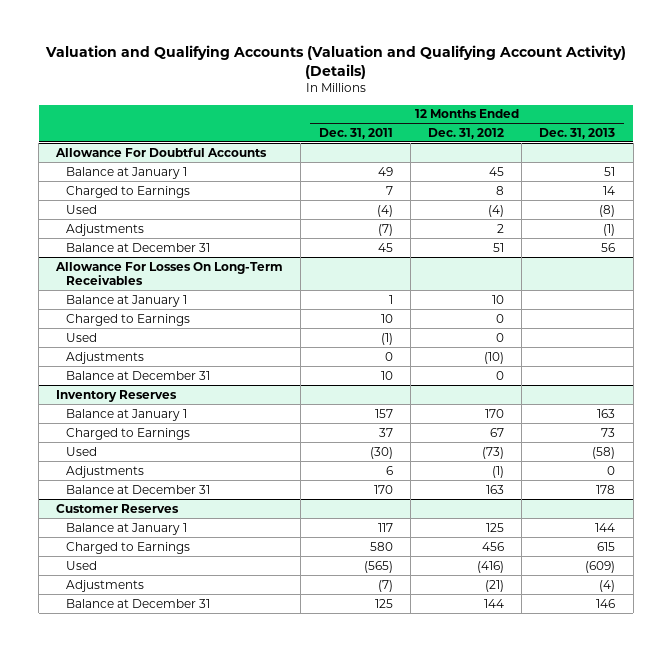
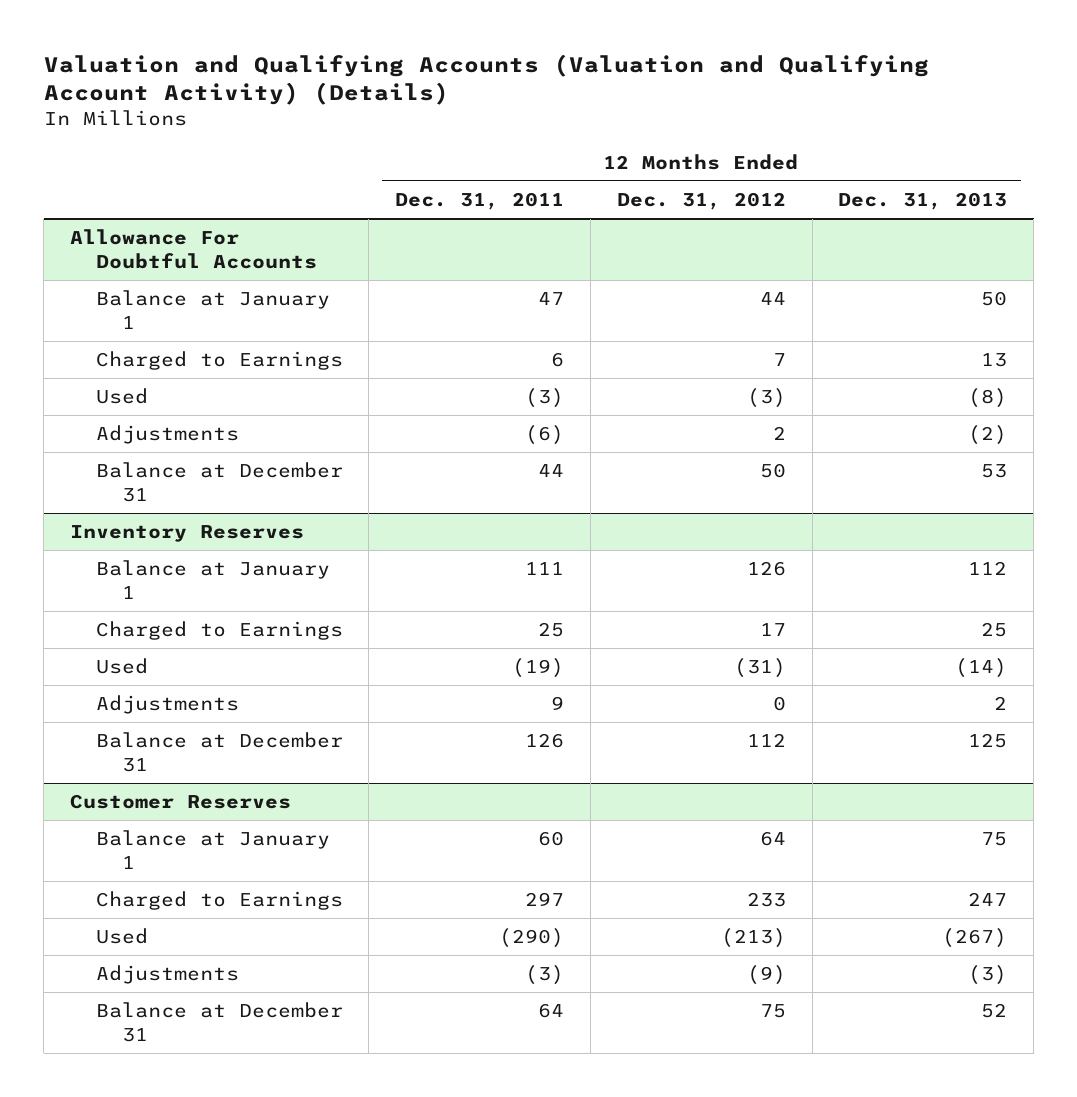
@ Allowance For Doubtful Accounts
- Balance at January 1 | 49 | 45 | 51
- Charged to Earnings | 7 | 8 | 14
- Used | (4) | (4) | (8)
- Adjustments | (7) | 2 | (1)
- Balance at December 31 | 45 | 51 | 56
- Allowance For Losses On Long-Term Receivables
- Balance at January 1 | 1 | 10 |
- Charged to Earnings | 10 | 0 |
- Used | (1) | 0 |
- Adjustments | 0 | (10) |
- Balance at December 31 | 10 | 0 |
@ Allowance For Doubtful Accounts
+ Balance at January 1 | 47 | 44 | 50
+ Charged to Earnings | 6 | 7 | 13
+ Used | (3) | (3) | (8)
+ Adjustments | (6) | 2 | (2)
+ Balance at December 31 | 44 | 50 | 53
@ Inventory Reserves
- Balance at January 1 | 157 | 170 | 163
- Charged to Earnings | 37 | 67 | 73
- Used | (30) | (73) | (58)
- Adjustments | 6 | (1) | 0
- Balance at December 31 | 170 | 163 | 178
+ Balance at January 1 | 111 | 126 | 112
+ Charged to Earnings | 25 | 17 | 25
+ Used | (19) | (31) | (14)
+ Adjustments | 9 | 0 | 2
+ Balance at December 31 | 126 | 112 | 125
@ Customer Reserves
- Balance at January 1 | 117 | 125 | 144
- Charged to Earnings | 580 | 456 | 615
- Used | (565) | (416) | (609)
- Adjustments | (7) | (21) | (4)
- Balance at December 31 | 125 | 144 | 146
+ Balance at January 1 | 60 | 64 | 75
+ Charged to Earnings | 297 | 233 | 247
+ Used | (290) | (213) | (267)
+ Adjustments | (3) | (9) | (3)
+ Balance at December 31 | 64 | 75 | 52

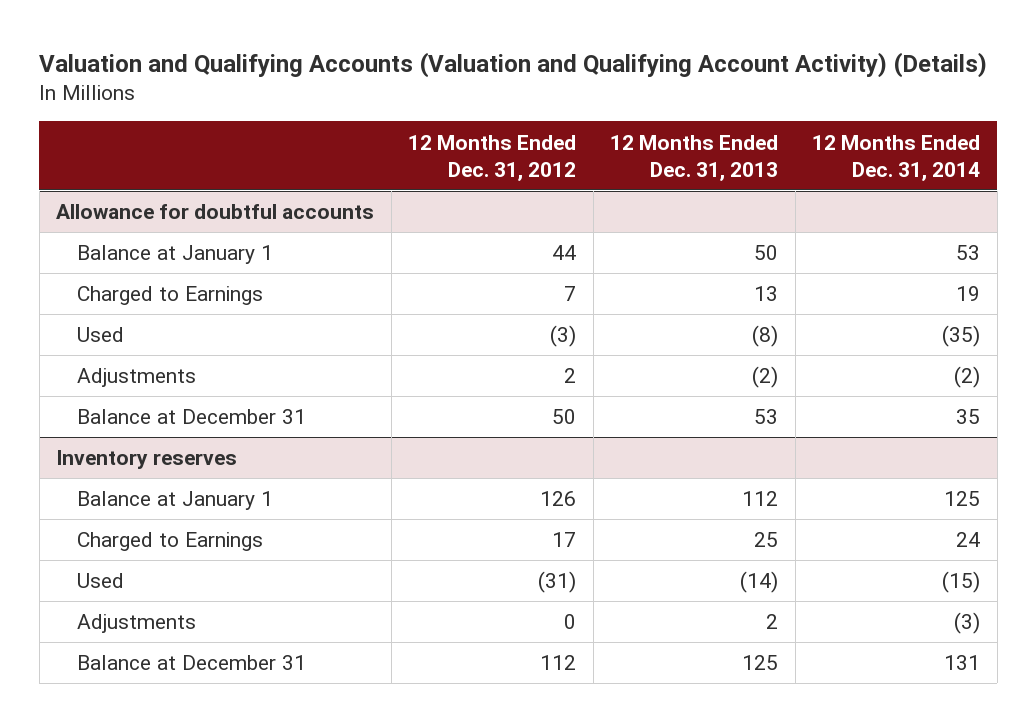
- | 12 Months Ended Dec. 31, 2011 | 12 Months Ended Dec. 31, 2012 | 12 Months Ended Dec. 31, 2013
+ | 12 Months Ended Dec. 31, 2012 | 12 Months Ended Dec. 31, 2013 | 12 Months Ended Dec. 31, 2014
- Allowance For Doubtful Accounts
+ Allowance for doubtful accounts
- Inventory Reserves
+ Inventory reserves
- Customer Reserves
- Balance at January 1 | 60 | 64 | 75
- Charged to Earnings | 297 | 233 | 247
- Used | (290) | (213) | (267)
- Adjustments | (3) | (9) | (3)
- Balance at December 31 | 64 | 75 | 52

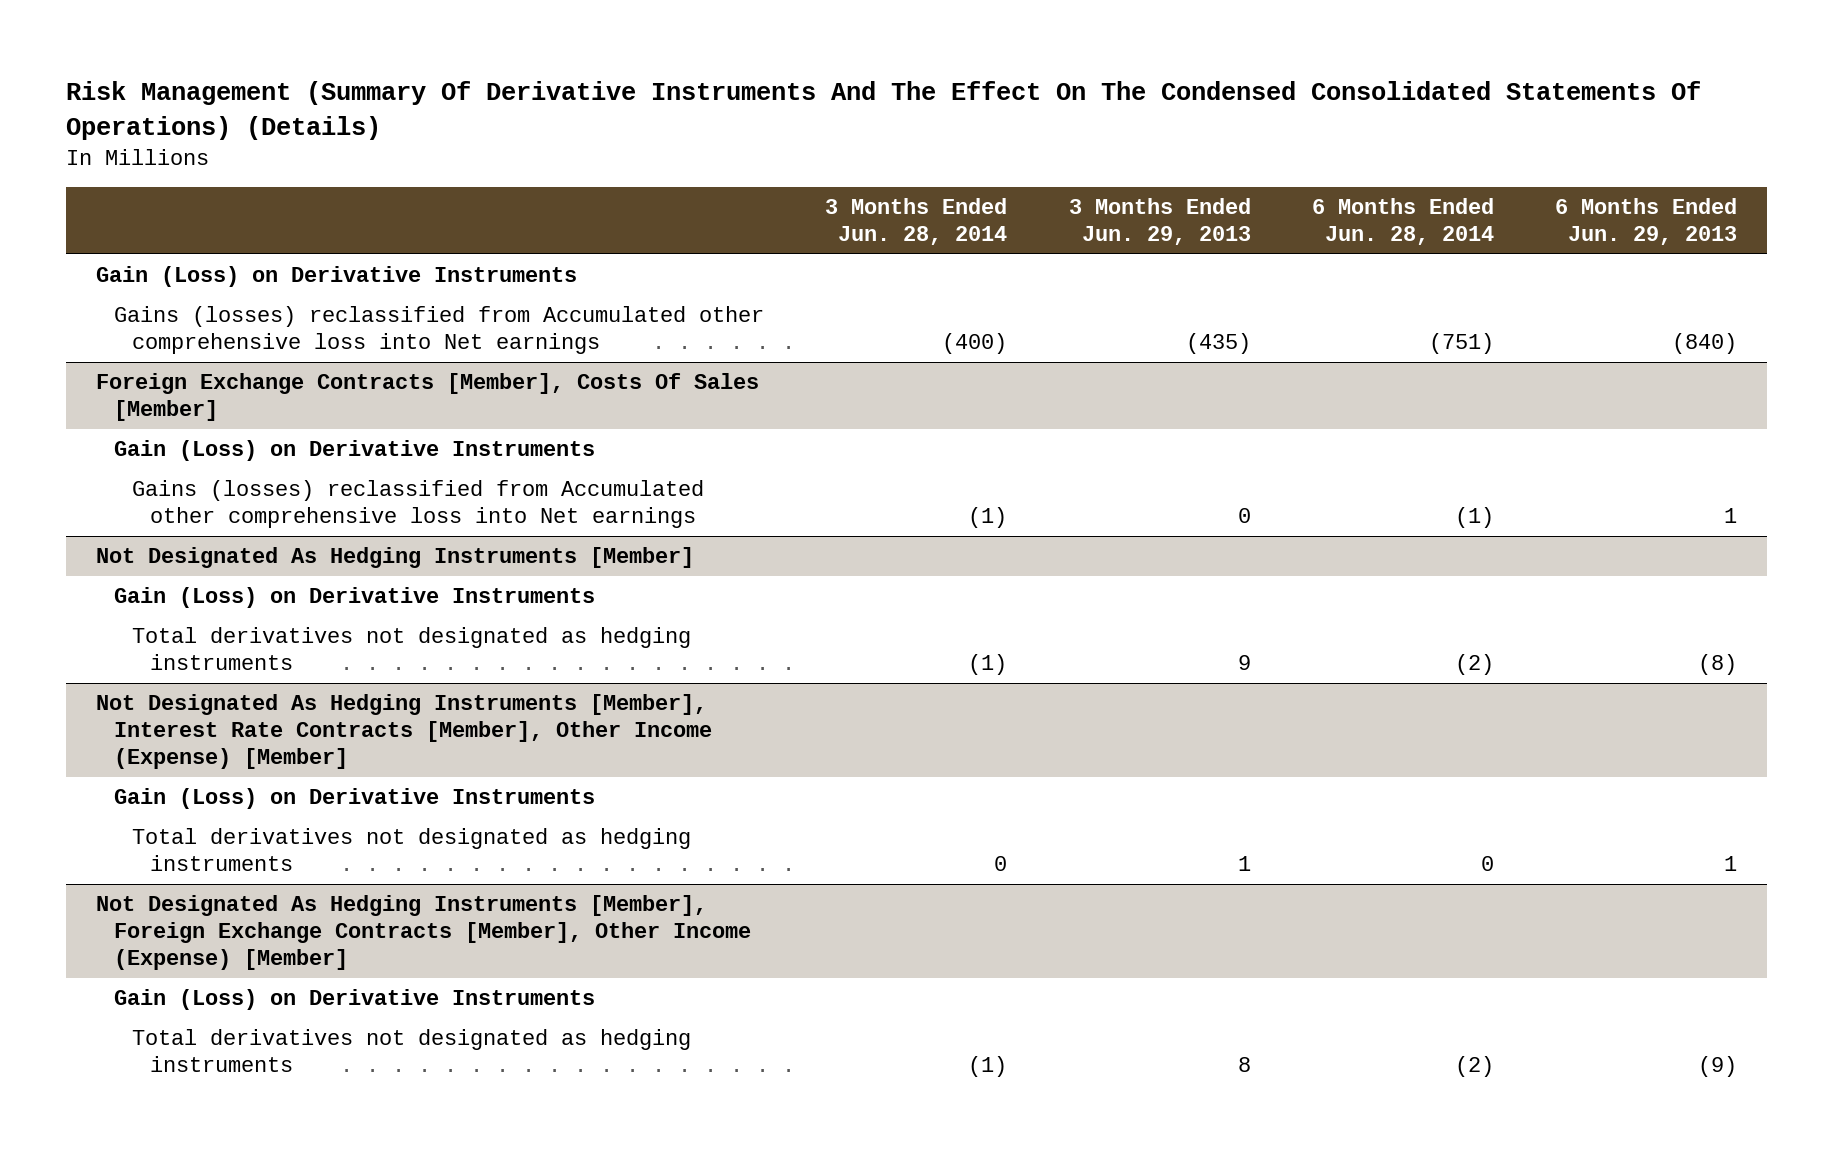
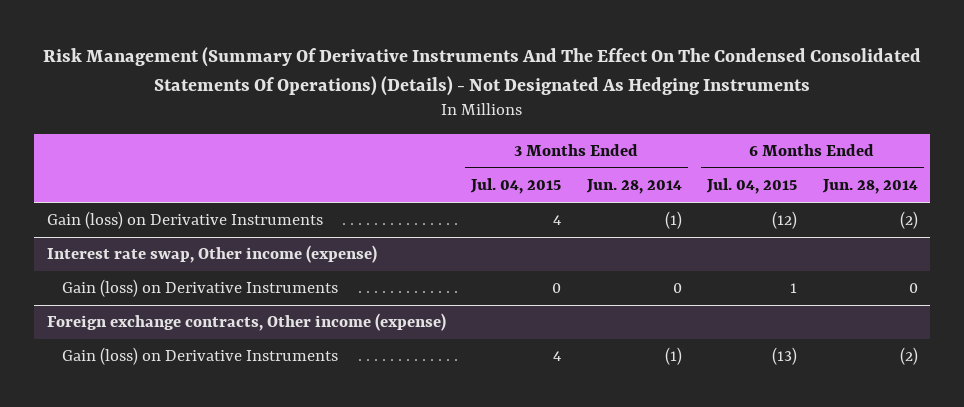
- Risk Management (Summary Of Derivative Instruments And The Effect On The Condensed Consolidated Statements Of Operations) (Details)
+ Risk Management (Summary Of Derivative Instruments And The Effect On The Condensed Consolidated Statements Of Operations) (Details) - Not Designated As Hedging Instruments
- | 3 Months Ended Jun. 28, 2014 | 3 Months Ended Jun. 29, 2013 | 6 Months Ended Jun. 28, 2014 | 6 Months Ended Jun. 29, 2013
+ | 3 Months Ended Jul. 04, 2015 | 3 Months Ended Jun. 28, 2014 | 6 Months Ended Jul. 04, 2015 | 6 Months Ended Jun. 28, 2014
- Gain (Loss) on Derivative Instruments
- Gains (losses) reclassified from Accumulated other comprehensive loss into Net earnings | (400) | (435) | (751) | (840)
- Foreign Exchange Contracts [Member], Costs Of Sales [Member]
- Gain (Loss) on Derivative Instruments
- Gains (losses) reclassified from Accumulated other comprehensive loss into Net earnings | (1) | 0 | (1) | 1
- Not Designated As Hedging Instruments [Member]
- Gain (Loss) on Derivative Instruments
- Total derivatives not designated as hedging instruments | (1) | 9 | (2) | (8)
- Not Designated As Hedging Instruments [Member], Interest Rate Contracts [Member], Other Income (Expense) [Member]
- Gain (Loss) on Derivative Instruments
- Total derivatives not designated as hedging instruments | 0 | 1 | 0 | 1
- Not Designated As Hedging Instruments [Member], Foreign Exchange Contracts [Member], Other Income (Expense) [Member]
- Gain (Loss) on Derivative Instruments
- Total derivatives not designated as hedging instruments | (1) | 8 | (2) | (9)
+ Gain (loss) on Derivative Instruments | 4 | (1) | (12) | (2)
+ Interest rate swap, Other income (expense)
+ Gain (loss) on Derivative Instruments | 0 | 0 | 1 | 0
+ Foreign exchange contracts, Other income (expense)
+ Gain (loss) on Derivative Instruments | 4 | (1) | (13) | (2)

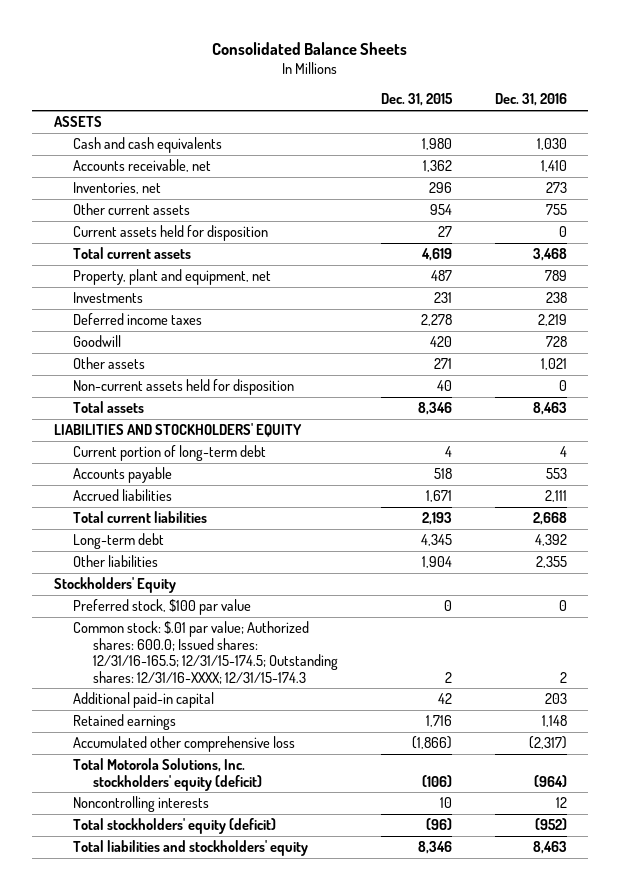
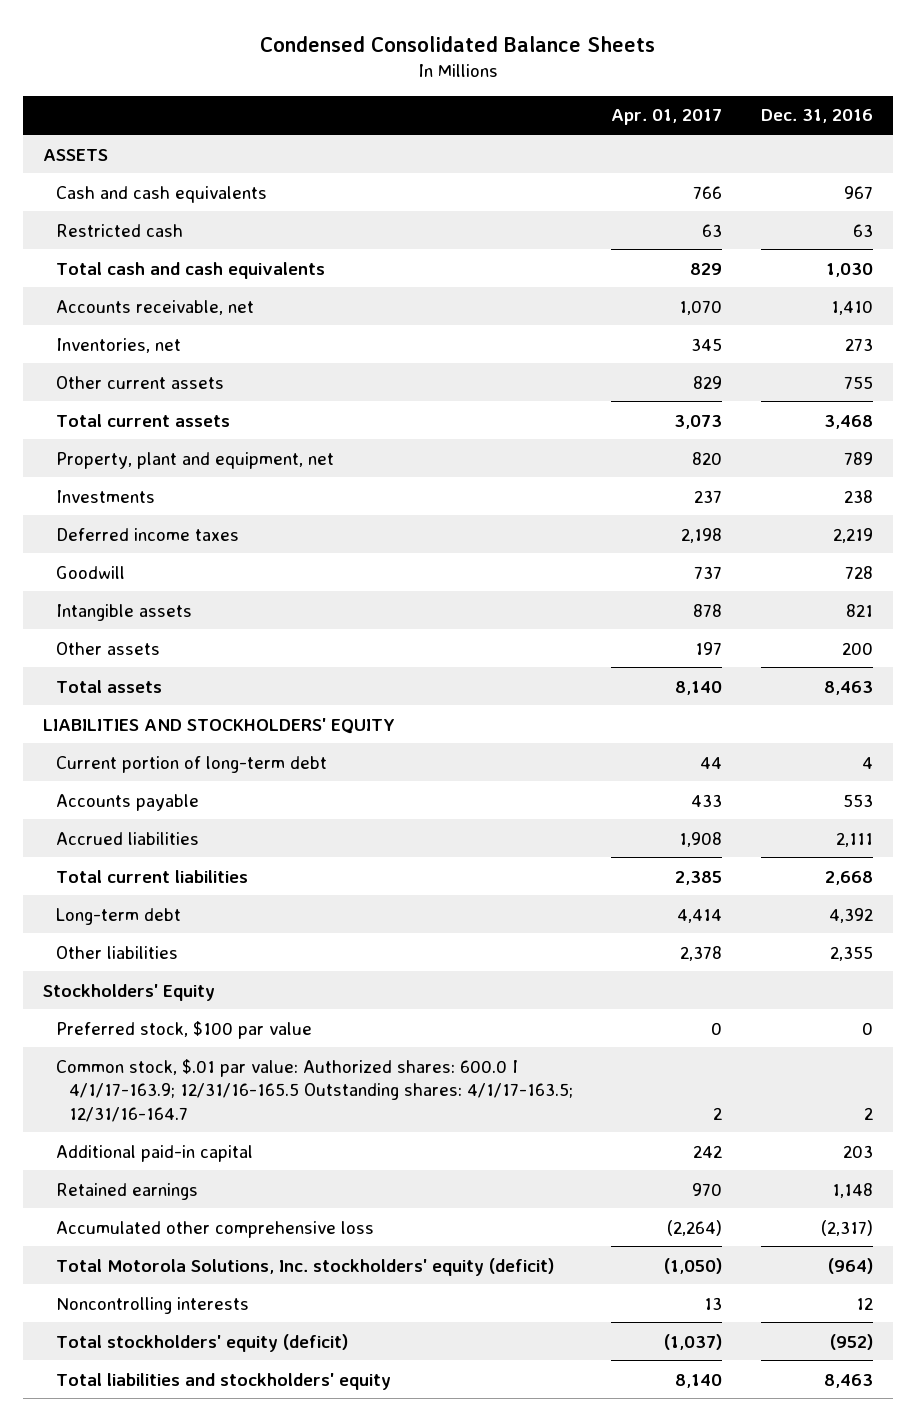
- Consolidated Balance Sheets
+ Condensed Consolidated Balance Sheets
- | Dec. 31, 2015 | Dec. 31, 2016
+ | Apr. 01, 2017 | Dec. 31, 2016
- Cash and cash equivalents | 1,980 | 1,030
+ Cash and cash equivalents | 766 | 967
+ Restricted cash | 63 | 63
+ Total cash and cash equivalents | 829 | 1,030
- Current assets held for disposition | 27 | 0
- Other assets | 271 | 1,021
- Non-current assets held for disposition | 40 | 0
+ Intangible assets | 878 | 821
+ Other assets | 197 | 200
- Common stock: $.01 par value; Authorized shares: 600.0; Issued shares: 12/31/16-165.5; 12/31/15-174.5; Outstanding shares: 12/31/16-XXXX; 12/31/15-174.3 | 2 | 2
+ Common stock, $.01 par value: Authorized shares: 600.0 I 4/1/17-163.9; 12/31/16-165.5 Outstanding shares: 4/1/17-163.5; 12/31/16-164.7 | 2 | 2

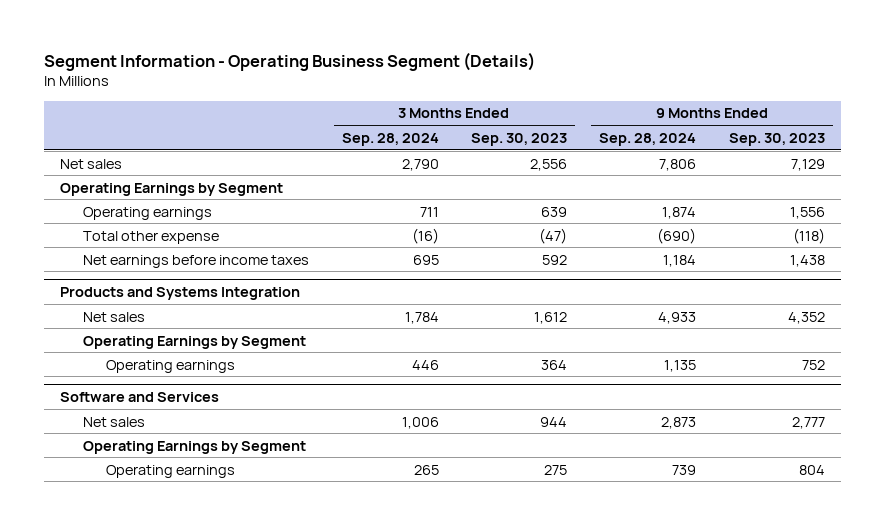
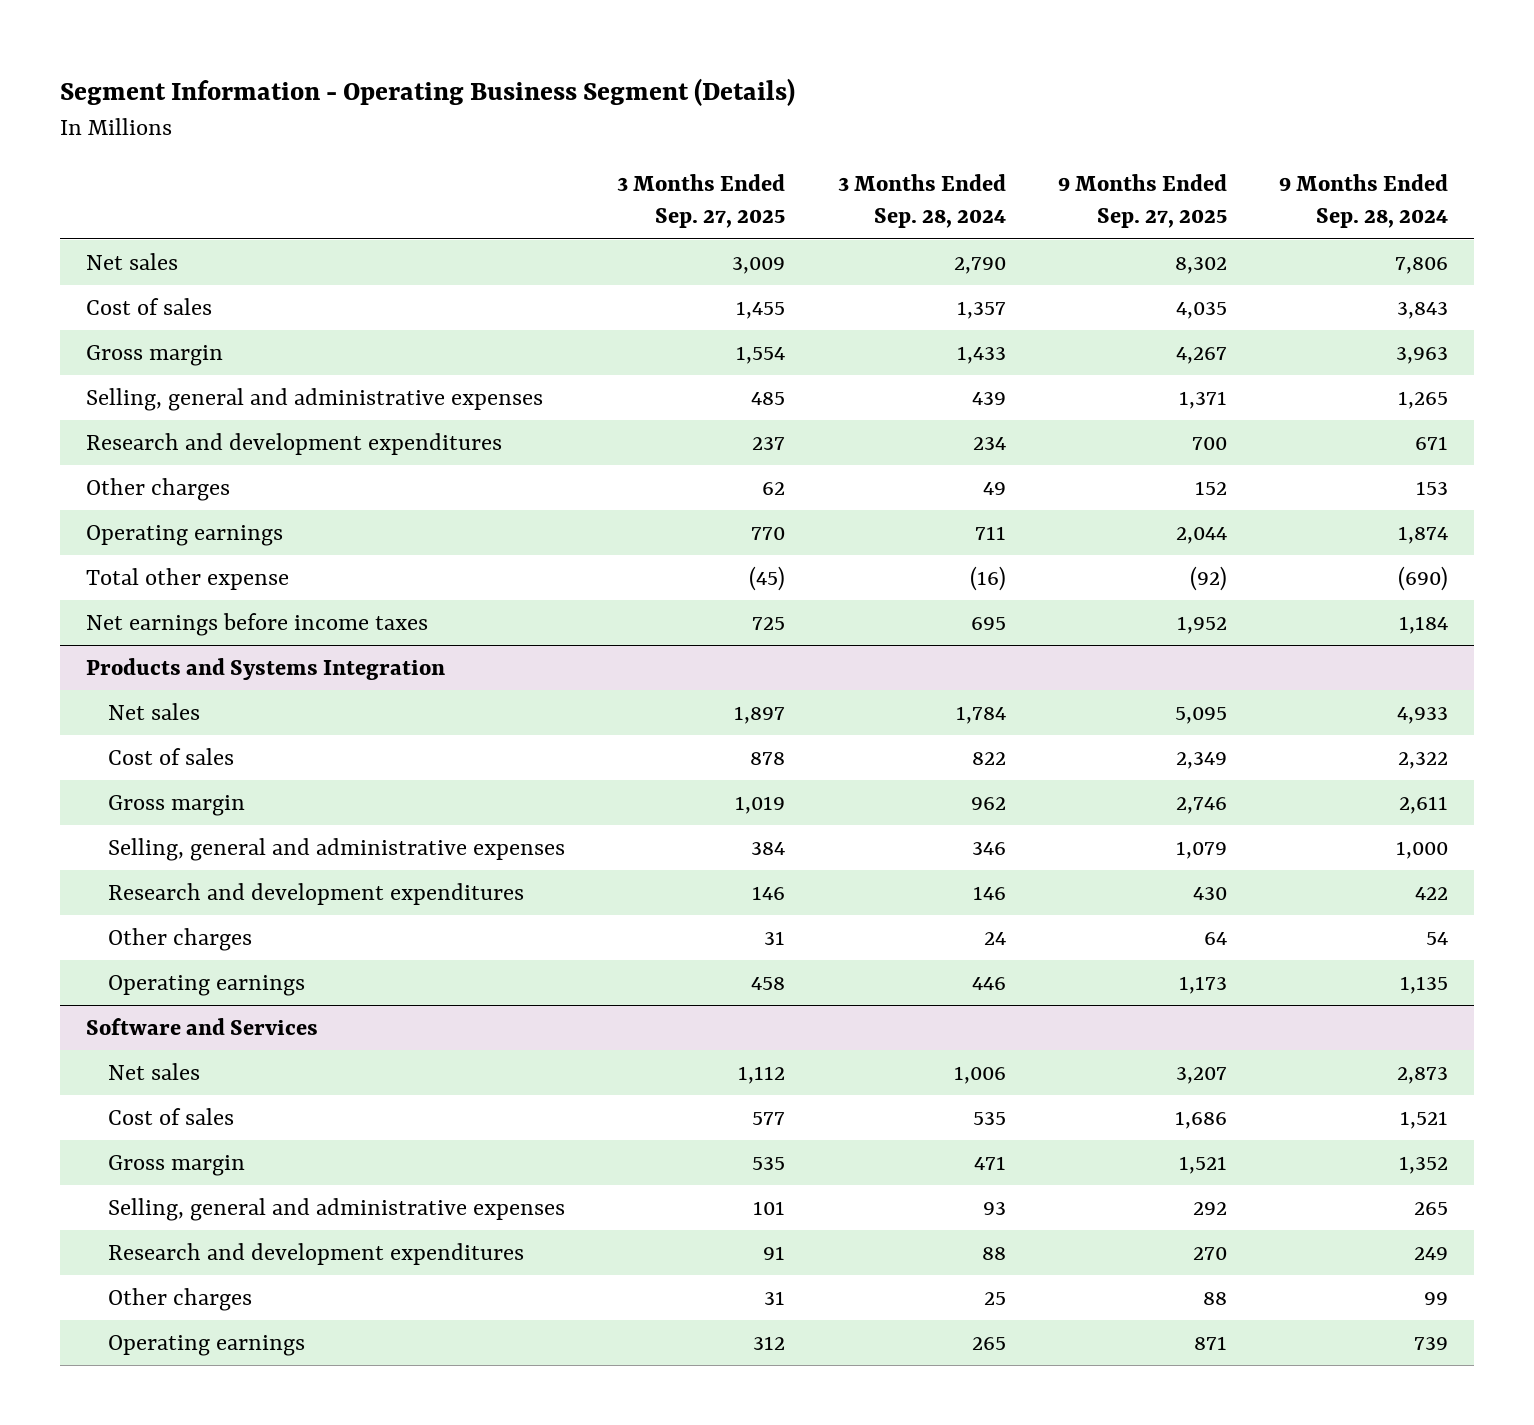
- | 3 Months Ended Sep. 28, 2024 | 3 Months Ended Sep. 30, 2023 | 9 Months Ended Sep. 28, 2024 | 9 Months Ended Sep. 30, 2023
+ | 3 Months Ended Sep. 27, 2025 | 3 Months Ended Sep. 28, 2024 | 9 Months Ended Sep. 27, 2025 | 9 Months Ended Sep. 28, 2024
- Operating Earnings by Segment
+ Cost of sales | 1,455 | 1,357 | 4,035 | 3,843
+ Gross margin | 1,554 | 1,433 | 4,267 | 3,963
+ Selling, general and administrative expenses | 485 | 439 | 1,371 | 1,265
+ Research and development expenditures | 237 | 234 | 700 | 671
+ Other charges | 62 | 49 | 152 | 153
@ Products and Systems Integration
- Operating Earnings by Segment
+ Cost of sales | 878 | 822 | 2,349 | 2,322
+ Gross margin | 1,019 | 962 | 2,746 | 2,611
+ Selling, general and administrative expenses | 384 | 346 | 1,079 | 1,000
+ Research and development expenditures | 146 | 146 | 430 | 422
+ Other charges | 31 | 24 | 64 | 54
@ Software and Services
- Operating Earnings by Segment
+ Cost of sales | 577 | 535 | 1,686 | 1,521
+ Gross margin | 535 | 471 | 1,521 | 1,352
+ Selling, general and administrative expenses | 101 | 93 | 292 | 265
+ Research and development expenditures | 91 | 88 | 270 | 249
+ Other charges | 31 | 25 | 88 | 99

